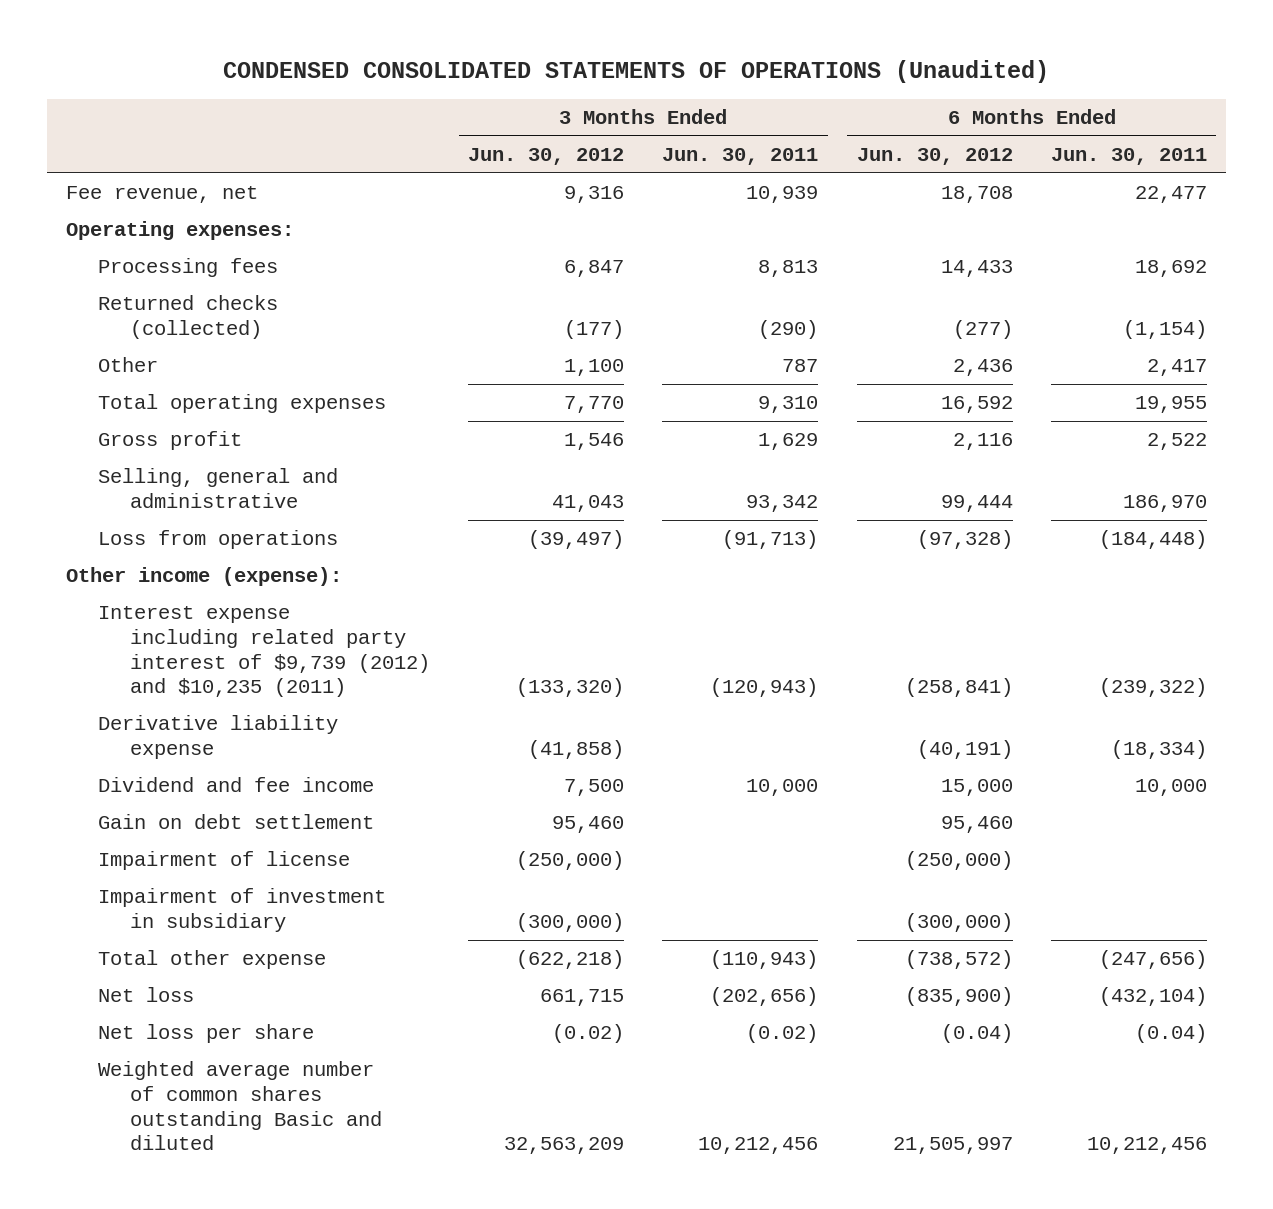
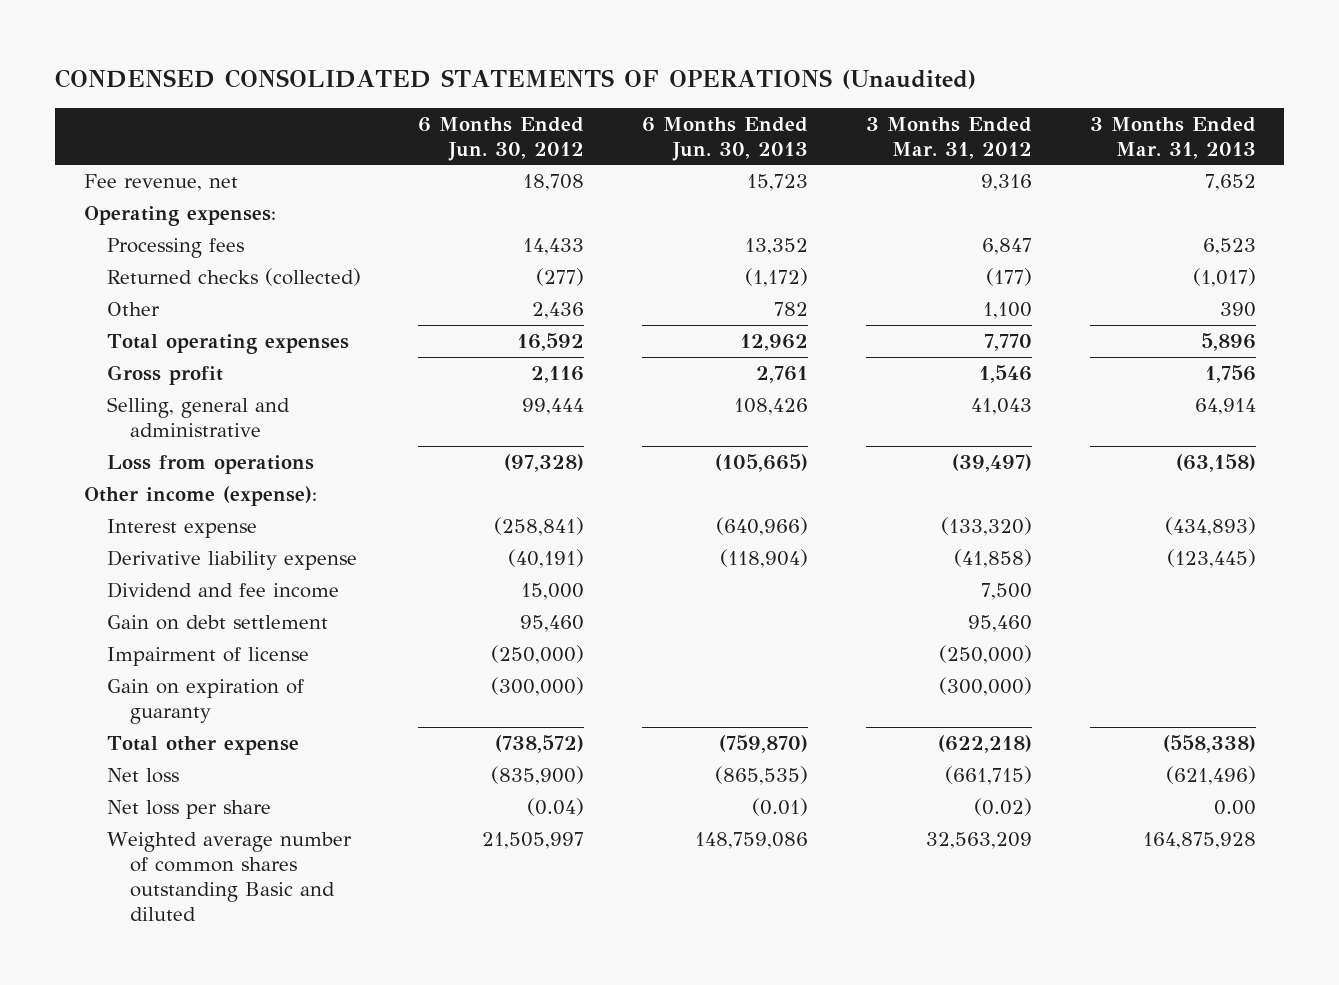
- | 3 Months Ended Jun. 30, 2012 | 3 Months Ended Jun. 30, 2011 | 6 Months Ended Jun. 30, 2012 | 6 Months Ended Jun. 30, 2011
+ | 6 Months Ended Jun. 30, 2012 | 6 Months Ended Jun. 30, 2013 | 3 Months Ended Mar. 31, 2012 | 3 Months Ended Mar. 31, 2013
- Interest expense including related party interest of $9,739 (2012) and $10,235 (2011) | (133,320) | (120,943) | (258,841) | (239,322)
+ Interest expense | (258,841) | (640,966) | (133,320) | (434,893)
- Impairment of investment in subsidiary | (300,000) | | (300,000) |
+ Gain on expiration of guaranty | (300,000) | | (300,000) |

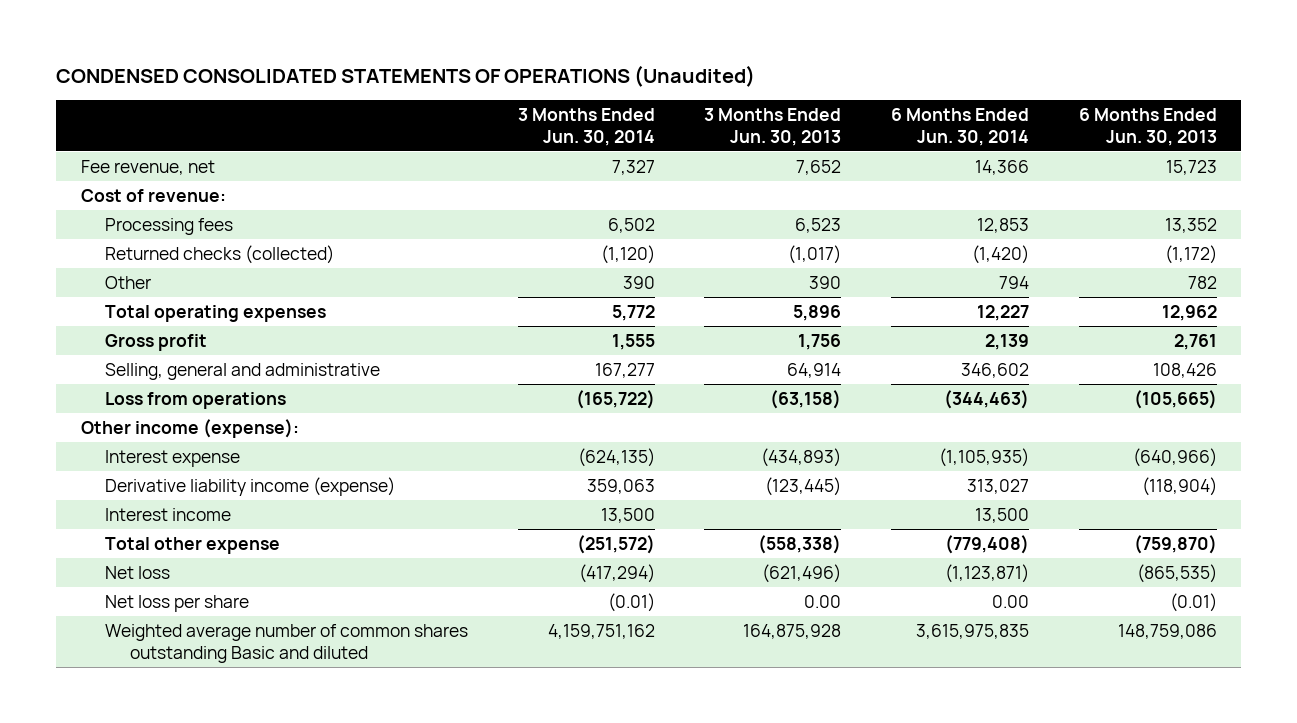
- | 6 Months Ended Jun. 30, 2012 | 6 Months Ended Jun. 30, 2013 | 3 Months Ended Mar. 31, 2012 | 3 Months Ended Mar. 31, 2013
+ | 3 Months Ended Jun. 30, 2014 | 3 Months Ended Jun. 30, 2013 | 6 Months Ended Jun. 30, 2014 | 6 Months Ended Jun. 30, 2013
- Operating expenses:
+ Cost of revenue:
- Derivative liability expense | (40,191) | (118,904) | (41,858) | (123,445)
- Dividend and fee income | 15,000 | | 7,500 |
- Gain on debt settlement | 95,460 | | 95,460 |
- Impairment of license | (250,000) | | (250,000) |
- Gain on expiration of guaranty | (300,000) | | (300,000) |
+ Derivative liability income (expense) | 359,063 | (123,445) | 313,027 | (118,904)
+ Interest income | 13,500 | | 13,500 |

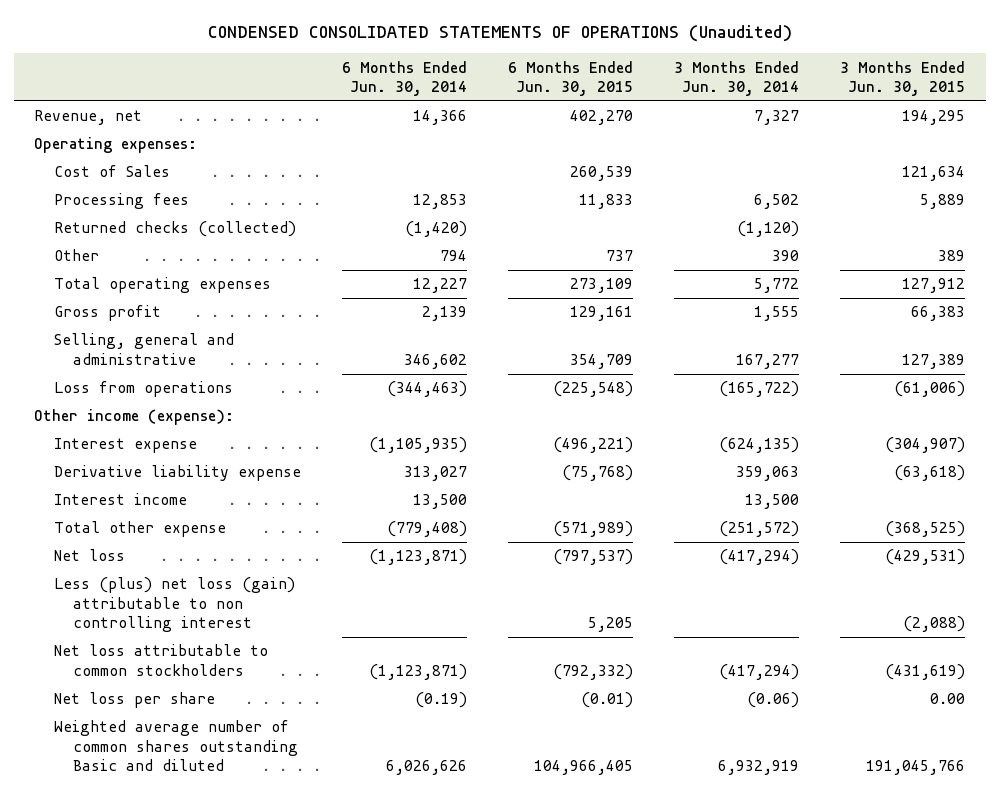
- | 3 Months Ended Jun. 30, 2014 | 3 Months Ended Jun. 30, 2013 | 6 Months Ended Jun. 30, 2014 | 6 Months Ended Jun. 30, 2013
+ | 6 Months Ended Jun. 30, 2014 | 6 Months Ended Jun. 30, 2015 | 3 Months Ended Jun. 30, 2014 | 3 Months Ended Jun. 30, 2015
- Fee revenue, net | 7,327 | 7,652 | 14,366 | 15,723
- Cost of revenue:
+ Revenue, net | 14,366 | 402,270 | 7,327 | 194,295
+ Operating expenses:
+ Cost of Sales | | 260,539 | | 121,634
- Derivative liability income (expense) | 359,063 | (123,445) | 313,027 | (118,904)
+ Derivative liability expense | 313,027 | (75,768) | 359,063 | (63,618)
- Net loss per share | (0.01) | 0.00 | 0.00 | (0.01)
- Weighted average number of common shares outstanding Basic and diluted | 4,159,751,162 | 164,875,928 | 3,615,975,835 | 148,759,086
+ Less (plus) net loss (gain) attributable to non controlling interest | | 5,205 | | (2,088)
+ Net loss attributable to common stockholders | (1,123,871) | (792,332) | (417,294) | (431,619)
+ Net loss per share | (0.19) | (0.01) | (0.06) | 0.00
+ Weighted average number of common shares outstanding Basic and diluted | 6,026,626 | 104,966,405 | 6,932,919 | 191,045,766

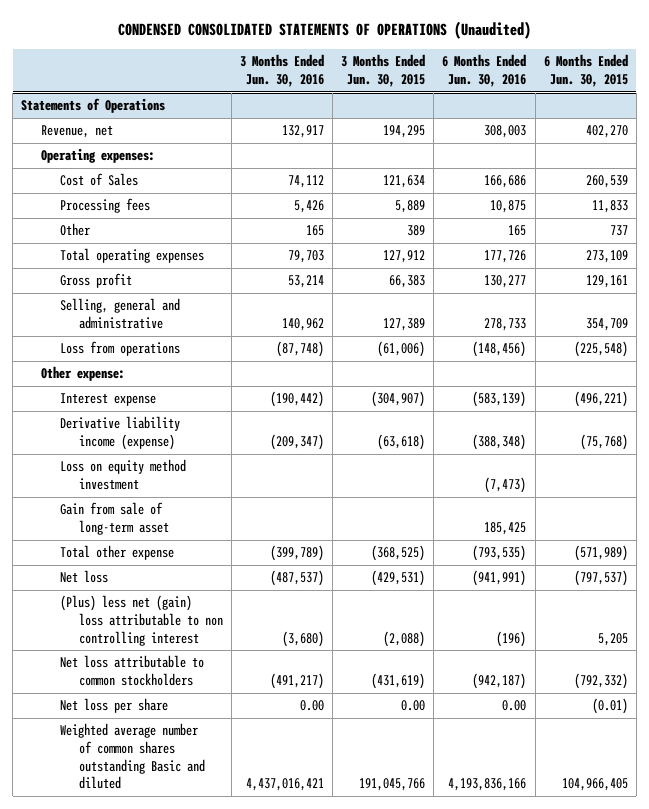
- | 6 Months Ended Jun. 30, 2014 | 6 Months Ended Jun. 30, 2015 | 3 Months Ended Jun. 30, 2014 | 3 Months Ended Jun. 30, 2015
+ | 3 Months Ended Jun. 30, 2016 | 3 Months Ended Jun. 30, 2015 | 6 Months Ended Jun. 30, 2016 | 6 Months Ended Jun. 30, 2015
+ Statements of Operations
- Returned checks (collected) | (1,420) | | (1,120) |
- Other income (expense):
+ Other expense:
- Derivative liability expense | 313,027 | (75,768) | 359,063 | (63,618)
- Interest income | 13,500 | | 13,500 |
+ Derivative liability income (expense) | (209,347) | (63,618) | (388,348) | (75,768)
+ Loss on equity method investment | | | (7,473) |
+ Gain from sale of long-term asset | | | 185,425 |
- Less (plus) net loss (gain) attributable to non controlling interest | | 5,205 | | (2,088)
+ (Plus) less net (gain) loss attributable to non controlling interest | (3,680) | (2,088) | (196) | 5,205

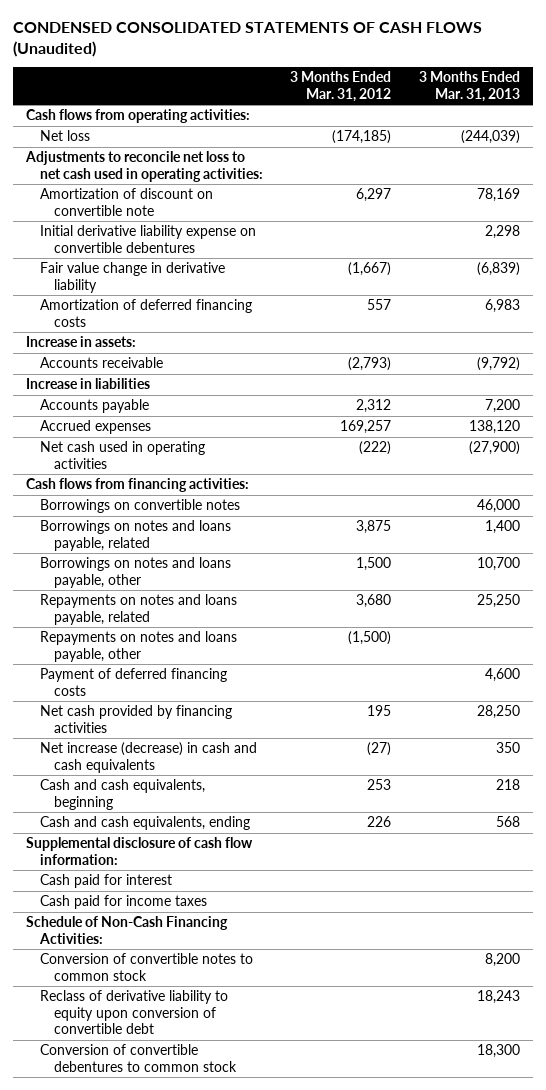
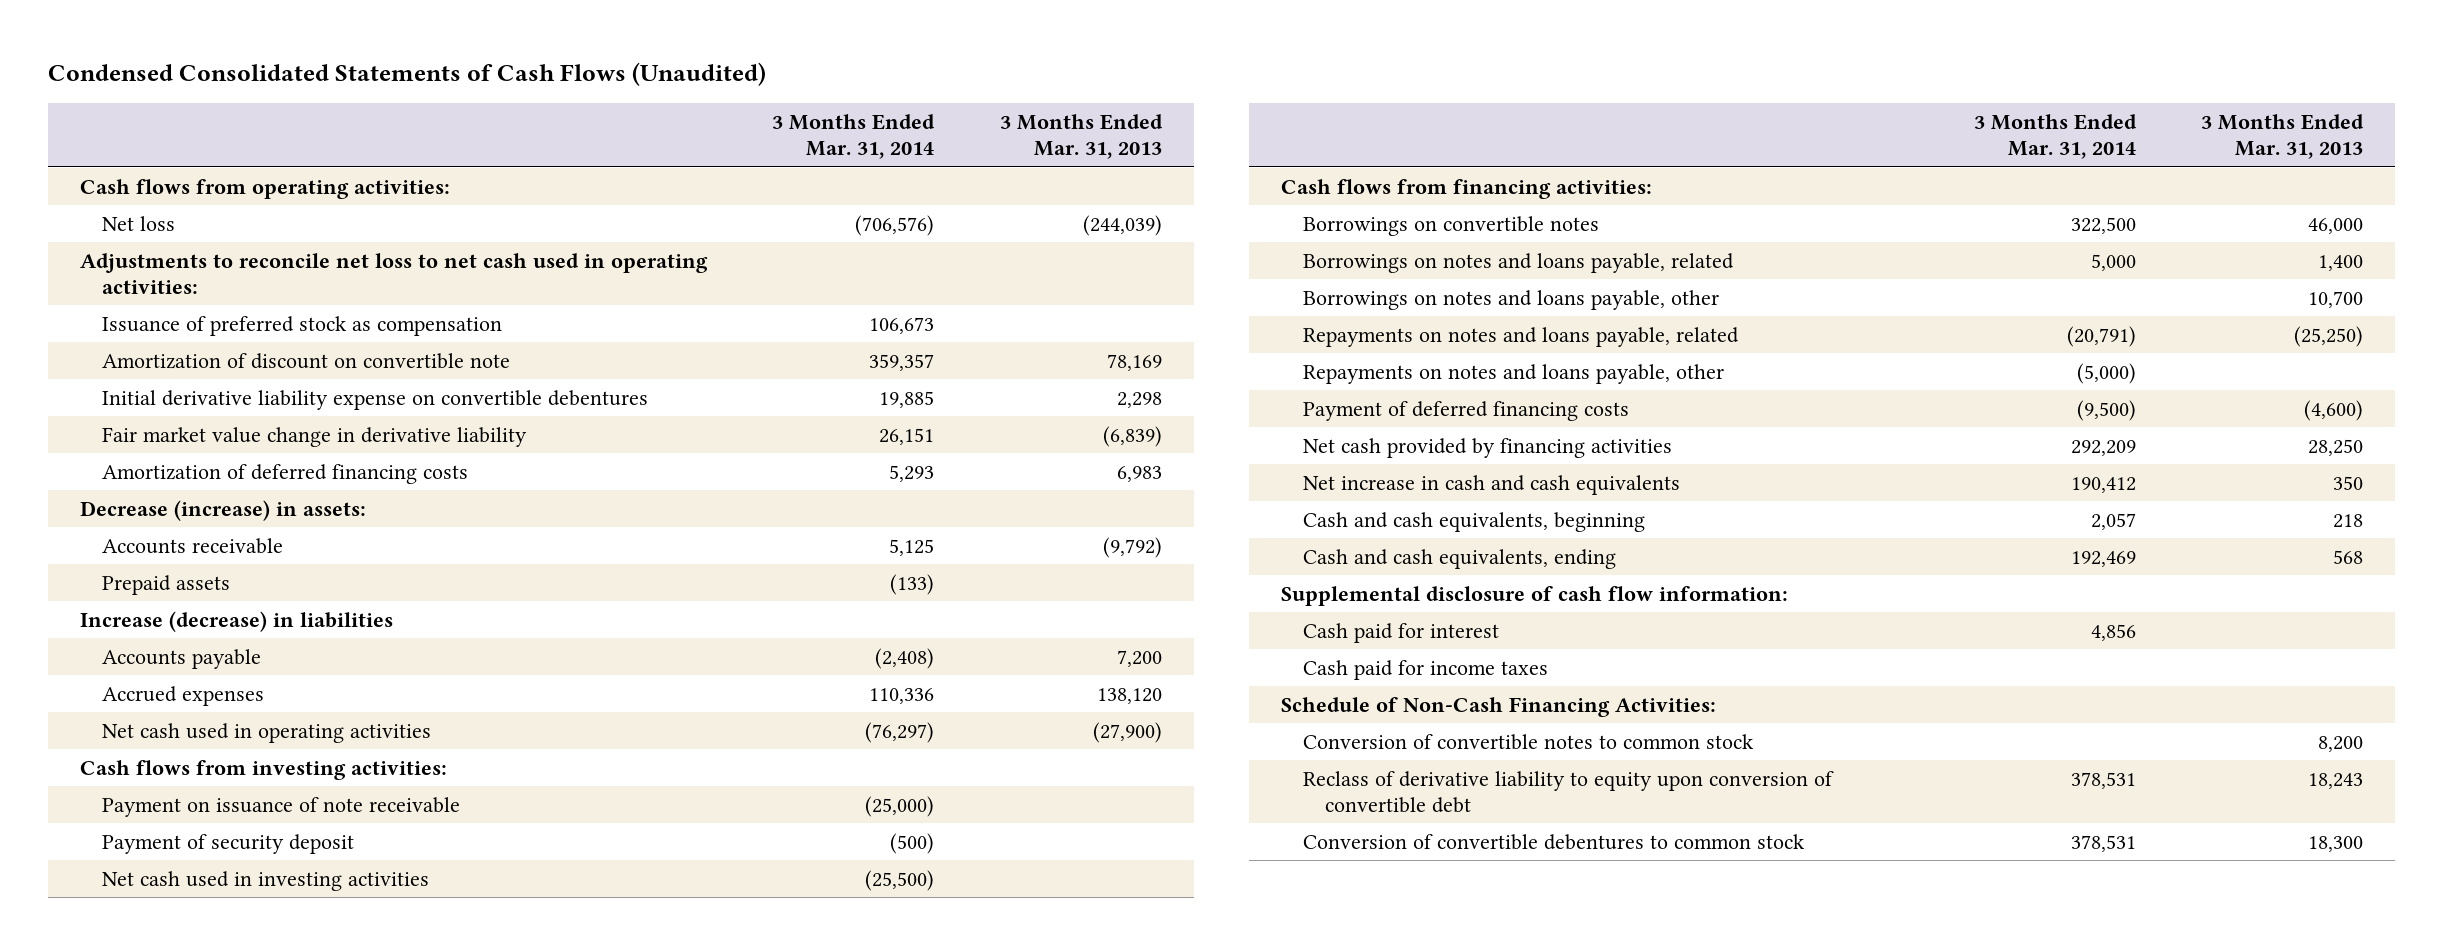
- CONDENSED CONSOLIDATED STATEMENTS OF CASH FLOWS (Unaudited)
+ Condensed Consolidated Statements of Cash Flows (Unaudited)
- | 3 Months Ended Mar. 31, 2012 | 3 Months Ended Mar. 31, 2013
+ | 3 Months Ended Mar. 31, 2014 | 3 Months Ended Mar. 31, 2013
+ Issuance of preferred stock as compensation | 106,673 |
- Fair value change in derivative liability | (1,667) | (6,839)
+ Fair market value change in derivative liability | 26,151 | (6,839)
- Increase in assets:
+ Decrease (increase) in assets:
- Increase in liabilities
+ Prepaid assets | (133) |
+ Increase (decrease) in liabilities
+ Cash flows from investing activities:
+ Payment on issuance of note receivable | (25,000) |
+ Payment of security deposit | (500) |
+ Net cash used in investing activities | (25,500) |
- Repayments on notes and loans payable, related | 3,680 | 25,250
+ Repayments on notes and loans payable, related | (20,791) | (25,250)
- Payment of deferred financing costs | | 4,600
+ Payment of deferred financing costs | (9,500) | (4,600)
- Net increase (decrease) in cash and cash equivalents | (27) | 350
+ Net increase in cash and cash equivalents | 190,412 | 350

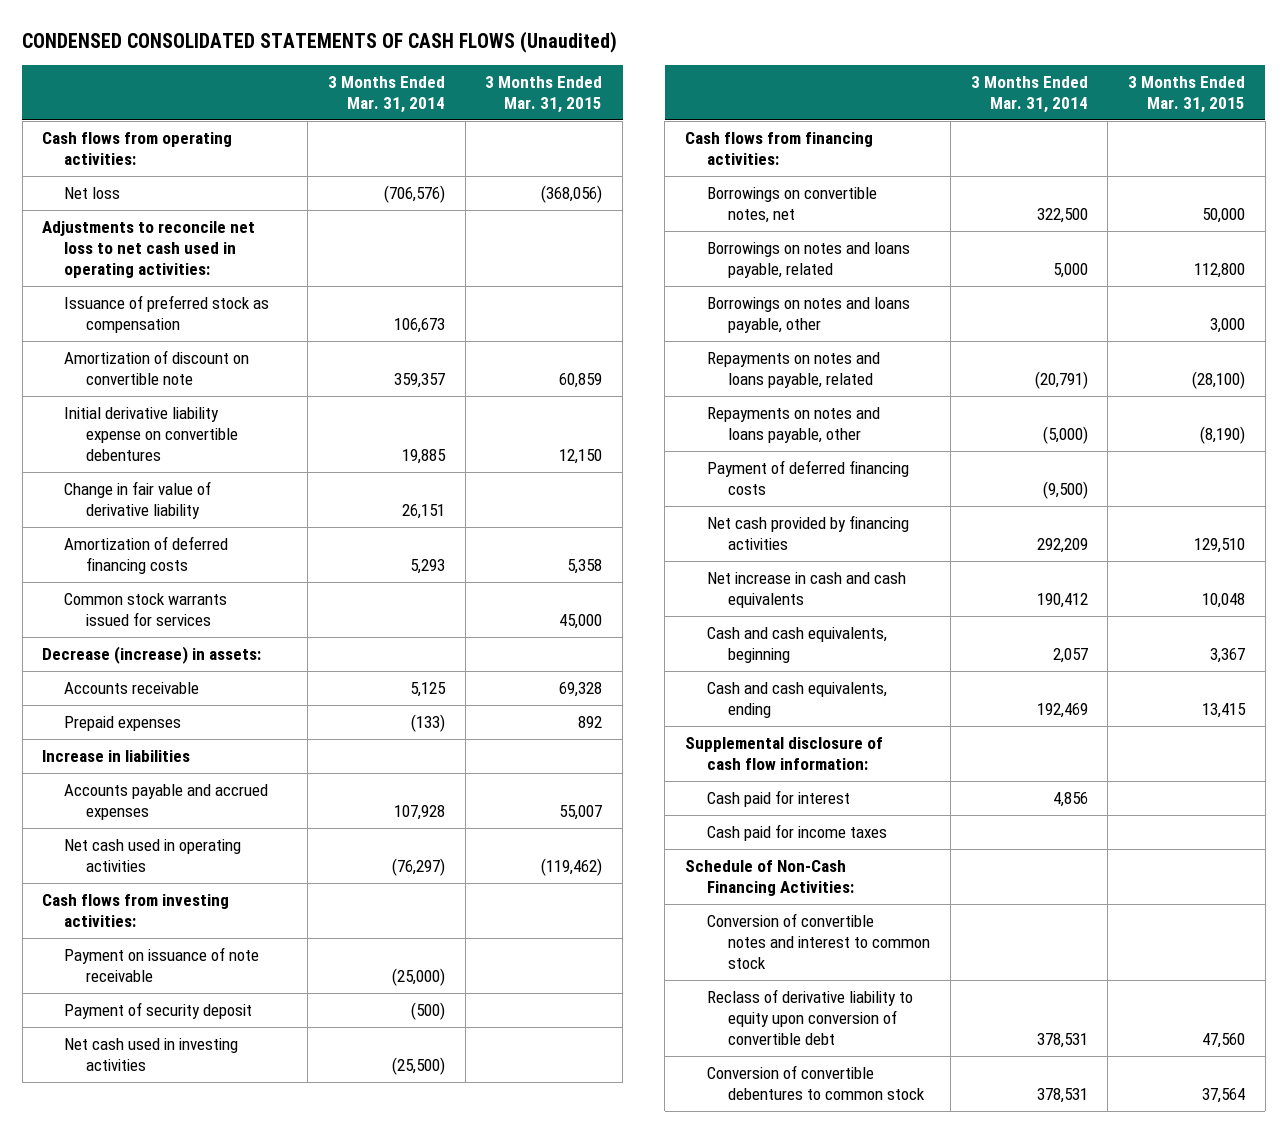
- Condensed Consolidated Statements of Cash Flows (Unaudited)
+ CONDENSED CONSOLIDATED STATEMENTS OF CASH FLOWS (Unaudited)
- | 3 Months Ended Mar. 31, 2014 | 3 Months Ended Mar. 31, 2013
+ | 3 Months Ended Mar. 31, 2014 | 3 Months Ended Mar. 31, 2015
- Fair market value change in derivative liability | 26,151 | (6,839)
+ Change in fair value of derivative liability | 26,151 |
+ Common stock warrants issued for services | | 45,000
- Prepaid assets | (133) |
- Increase (decrease) in liabilities
- Accounts payable | (2,408) | 7,200
- Accrued expenses | 110,336 | 138,120
+ Prepaid expenses | (133) | 892
+ Increase in liabilities
+ Accounts payable and accrued expenses | 107,928 | 55,007
- Borrowings on convertible notes | 322,500 | 46,000
+ Borrowings on convertible notes, net | 322,500 | 50,000
- Conversion of convertible notes to common stock | | 8,200
+ Conversion of convertible notes and interest to common stock

